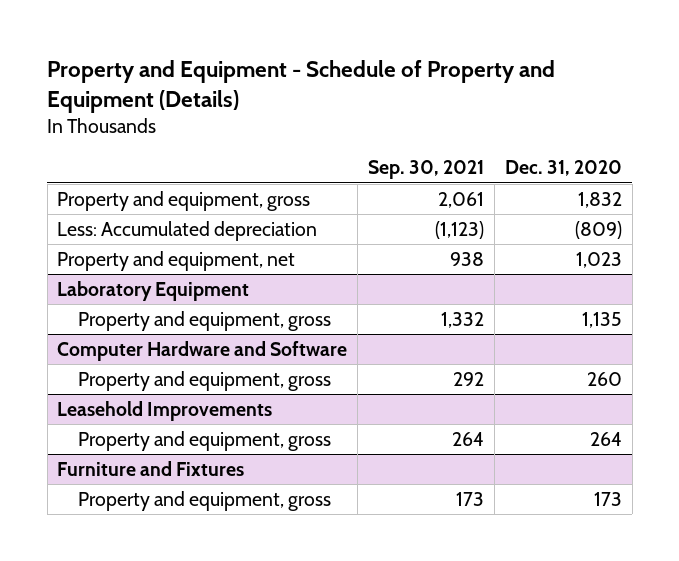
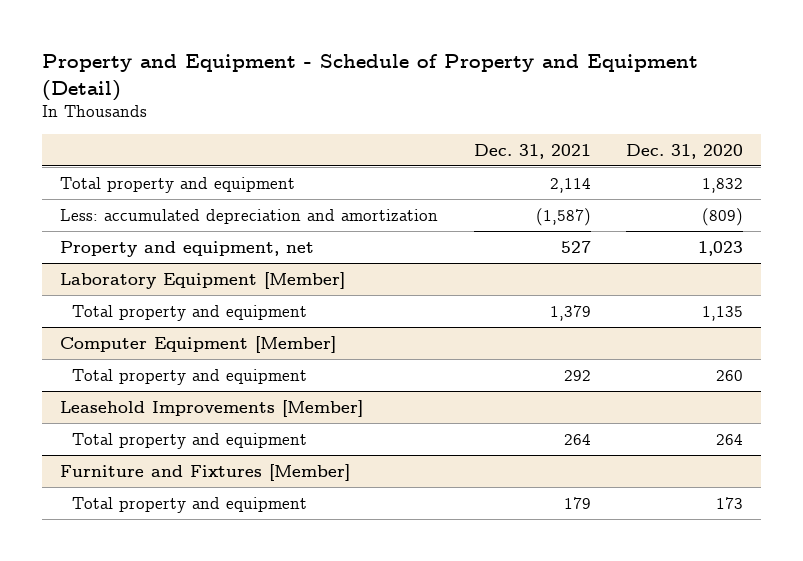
- Property and Equipment - Schedule of Property and Equipment (Details)
+ Property and Equipment - Schedule of Property and Equipment (Detail)
- | Sep. 30, 2021 | Dec. 31, 2020
+ | Dec. 31, 2021 | Dec. 31, 2020
- Property and equipment, gross | 2,061 | 1,832
- Less: Accumulated depreciation | (1,123) | (809)
+ Total property and equipment | 2,114 | 1,832
+ Less: accumulated depreciation and amortization | (1,587) | (809)
- Laboratory Equipment
- Property and equipment, gross | 1,332 | 1,135
- Computer Hardware and Software
- Property and equipment, gross | 292 | 260
- Leasehold Improvements
- Property and equipment, gross | 264 | 264
- Furniture and Fixtures
- Property and equipment, gross | 173 | 173
+ Laboratory Equipment [Member]
+ Total property and equipment | 1,379 | 1,135
+ Computer Equipment [Member]
+ Total property and equipment | 292 | 260
+ Leasehold Improvements [Member]
+ Total property and equipment | 264 | 264
+ Furniture and Fixtures [Member]
+ Total property and equipment | 179 | 173

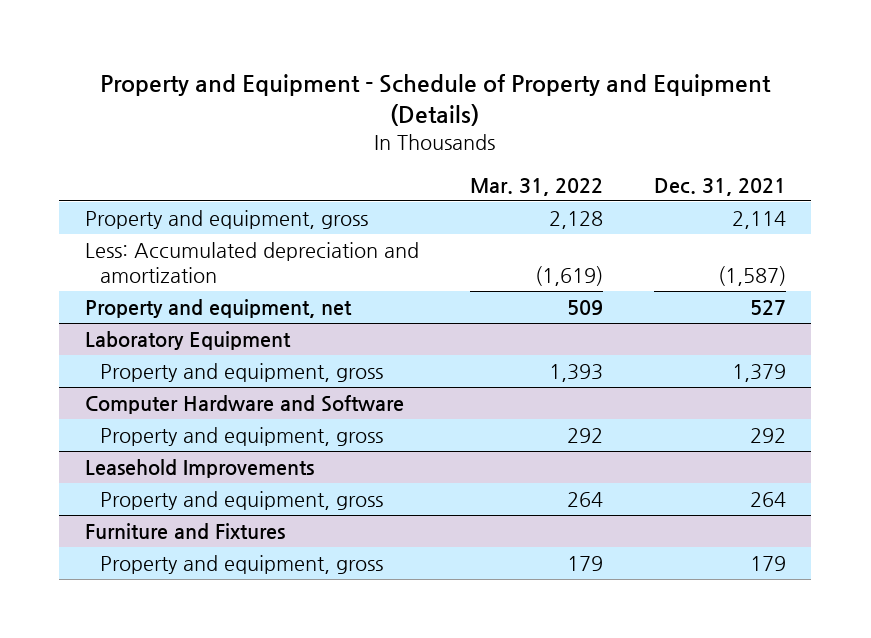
- Property and Equipment - Schedule of Property and Equipment (Detail)
+ Property and Equipment - Schedule of Property and Equipment (Details)
- | Dec. 31, 2021 | Dec. 31, 2020
+ | Mar. 31, 2022 | Dec. 31, 2021
- Total property and equipment | 2,114 | 1,832
- Less: accumulated depreciation and amortization | (1,587) | (809)
+ Property and equipment, gross | 2,128 | 2,114
+ Less: Accumulated depreciation and amortization | (1,619) | (1,587)
- Laboratory Equipment [Member]
- Total property and equipment | 1,379 | 1,135
- Computer Equipment [Member]
- Total property and equipment | 292 | 260
- Leasehold Improvements [Member]
- Total property and equipment | 264 | 264
- Furniture and Fixtures [Member]
- Total property and equipment | 179 | 173
+ Laboratory Equipment
+ Property and equipment, gross | 1,393 | 1,379
+ Computer Hardware and Software
+ Property and equipment, gross | 292 | 292
+ Leasehold Improvements
+ Property and equipment, gross | 264 | 264
+ Furniture and Fixtures
+ Property and equipment, gross | 179 | 179

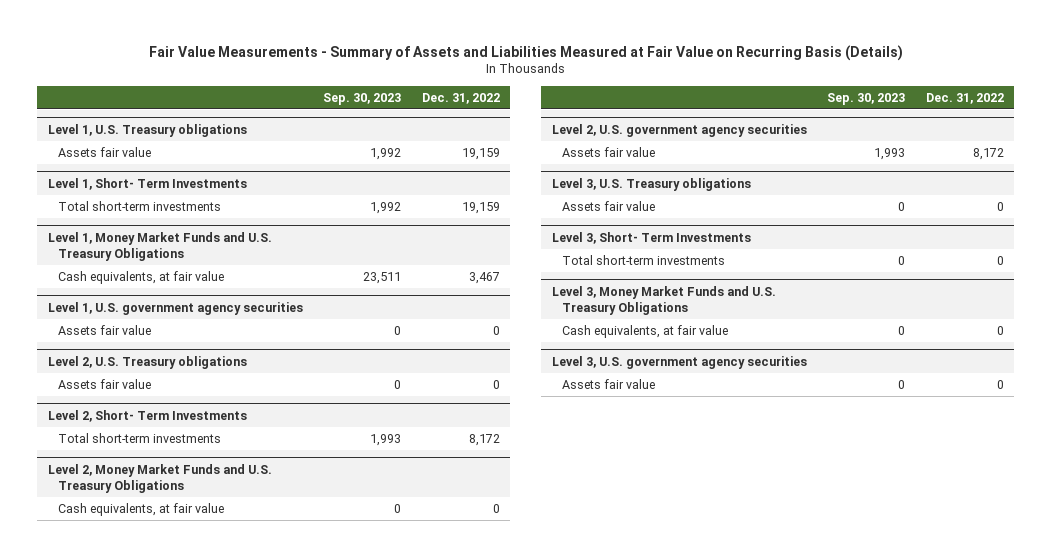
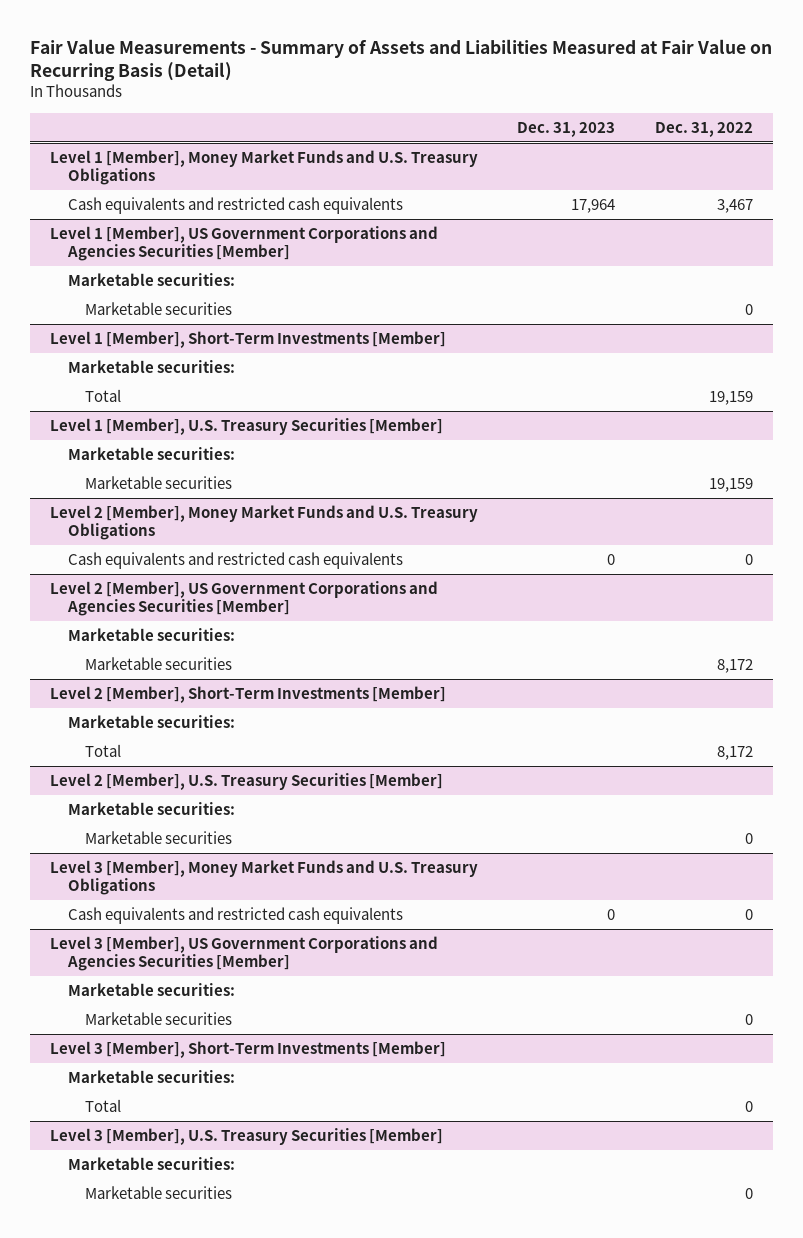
- Fair Value Measurements - Summary of Assets and Liabilities Measured at Fair Value on Recurring Basis (Details)
+ Fair Value Measurements - Summary of Assets and Liabilities Measured at Fair Value on Recurring Basis (Detail)
- | Sep. 30, 2023 | Dec. 31, 2022
+ | Dec. 31, 2023 | Dec. 31, 2022
- Level 1, U.S. Treasury obligations
- Assets fair value | 1,992 | 19,159
- Level 1, Short- Term Investments
- Total short-term investments | 1,992 | 19,159
- Level 1, Money Market Funds and U.S. Treasury Obligations
- Cash equivalents, at fair value | 23,511 | 3,467
- Level 1, U.S. government agency securities
- Assets fair value | 0 | 0
- Level 2, U.S. Treasury obligations
- Assets fair value | 0 | 0
- Level 2, Short- Term Investments
- Total short-term investments | 1,993 | 8,172
- Level 2, Money Market Funds and U.S. Treasury Obligations
- Cash equivalents, at fair value | 0 | 0
- Level 2, U.S. government agency securities
- Assets fair value | 1,993 | 8,172
- Level 3, U.S. Treasury obligations
- Assets fair value | 0 | 0
- Level 3, Short- Term Investments
- Total short-term investments | 0 | 0
- Level 3, Money Market Funds and U.S. Treasury Obligations
- Cash equivalents, at fair value | 0 | 0
- Level 3, U.S. government agency securities
- Assets fair value | 0 | 0
+ Level 1 [Member], Money Market Funds and U.S. Treasury Obligations
+ Cash equivalents and restricted cash equivalents | 17,964 | 3,467
+ Level 1 [Member], US Government Corporations and Agencies Securities [Member]
+ Marketable securities:
+ Marketable securities | | 0
+ Level 1 [Member], Short-Term Investments [Member]
+ Marketable securities:
+ Total | | 19,159
+ Level 1 [Member], U.S. Treasury Securities [Member]
+ Marketable securities:
+ Marketable securities | | 19,159
+ Level 2 [Member], Money Market Funds and U.S. Treasury Obligations
+ Cash equivalents and restricted cash equivalents | 0 | 0
+ Level 2 [Member], US Government Corporations and Agencies Securities [Member]
+ Marketable securities:
+ Marketable securities | | 8,172
+ Level 2 [Member], Short-Term Investments [Member]
+ Marketable securities:
+ Total | | 8,172
+ Level 2 [Member], U.S. Treasury Securities [Member]
+ Marketable securities:
+ Marketable securities | | 0
+ Level 3 [Member], Money Market Funds and U.S. Treasury Obligations
+ Cash equivalents and restricted cash equivalents | 0 | 0
+ Level 3 [Member], US Government Corporations and Agencies Securities [Member]
+ Marketable securities:
+ Marketable securities | | 0
+ Level 3 [Member], Short-Term Investments [Member]
+ Marketable securities:
+ Total | | 0
+ Level 3 [Member], U.S. Treasury Securities [Member]
+ Marketable securities:
+ Marketable securities | | 0

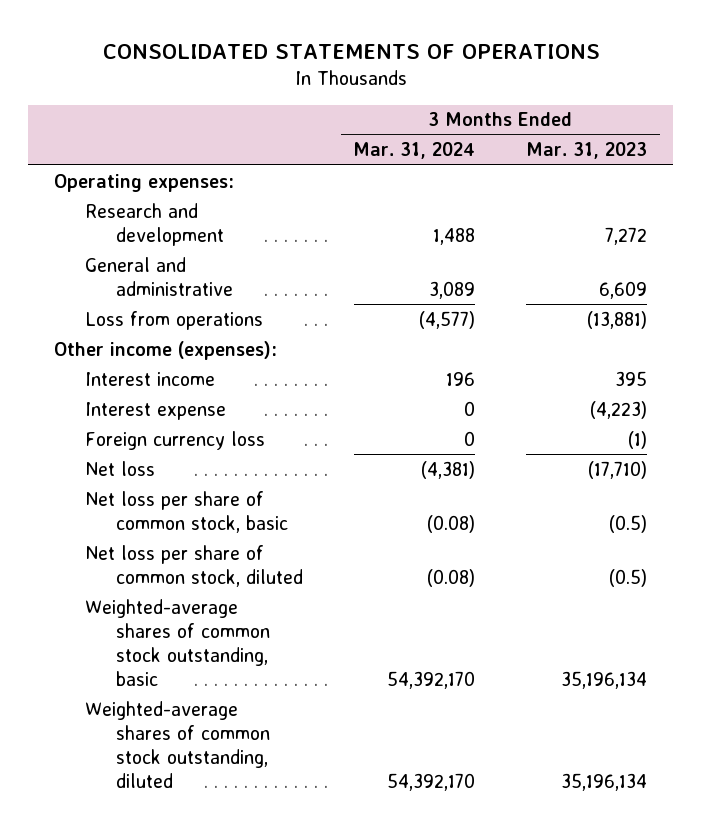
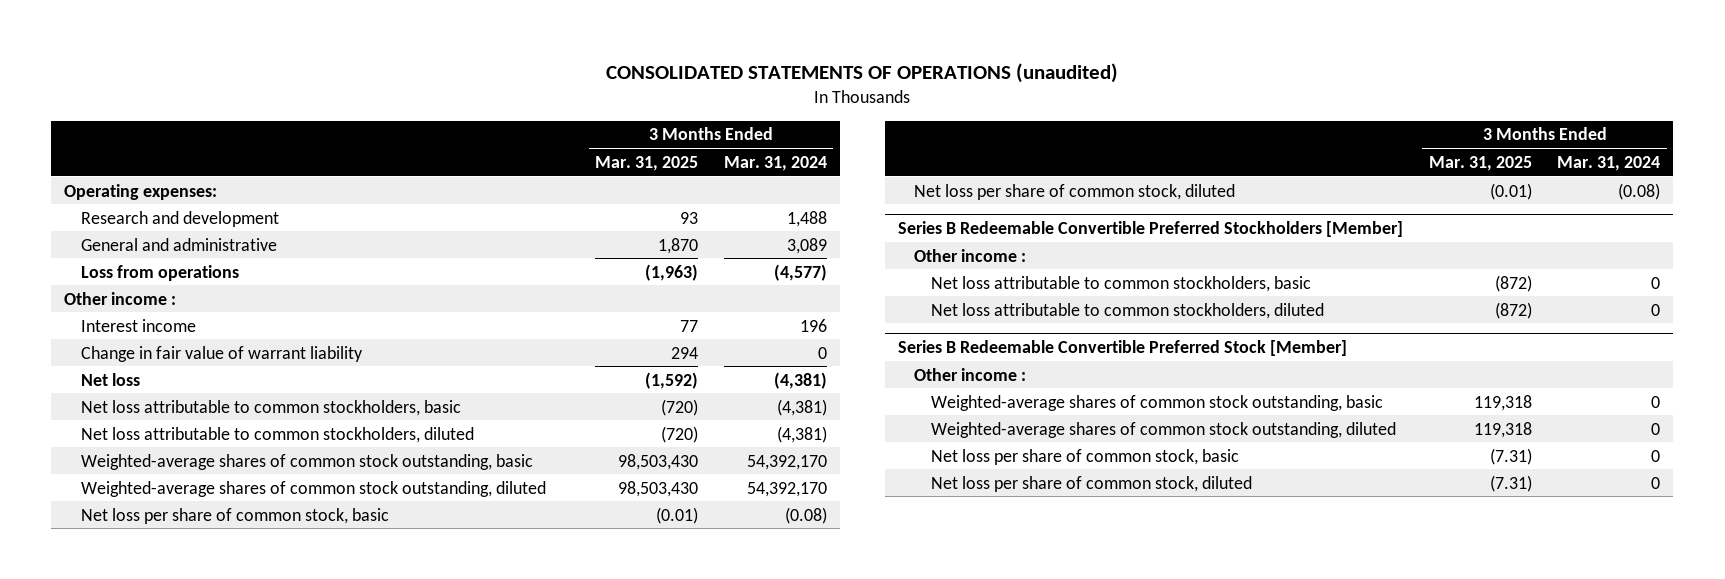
- CONSOLIDATED STATEMENTS OF OPERATIONS
+ CONSOLIDATED STATEMENTS OF OPERATIONS (unaudited)
- | 3 Months Ended Mar. 31, 2024 | 3 Months Ended Mar. 31, 2023
+ | 3 Months Ended Mar. 31, 2025 | 3 Months Ended Mar. 31, 2024
- Other income (expenses):
+ Other income :
- Interest expense | 0 | (4,223)
- Foreign currency loss | 0 | (1)
+ Change in fair value of warrant liability | 294 | 0
+ Net loss attributable to common stockholders, basic | (720) | (4,381)
+ Net loss attributable to common stockholders, diluted | (720) | (4,381)
moved down: Net loss per share of common stock, basic | (0.01) | (0.08)
moved down: Net loss per share of common stock, diluted | (0.01) | (0.08)
+ Series B Redeemable Convertible Preferred Stockholders [Member]
+ Other income :
+ Net loss attributable to common stockholders, basic | (872) | 0
+ Net loss attributable to common stockholders, diluted | (872) | 0
+ Series B Redeemable Convertible Preferred Stock [Member]
+ Other income :
+ Weighted-average shares of common stock outstanding, basic | 119,318 | 0
+ Weighted-average shares of common stock outstanding, diluted | 119,318 | 0
+ Net loss per share of common stock, basic | (7.31) | 0
+ Net loss per share of common stock, diluted | (7.31) | 0

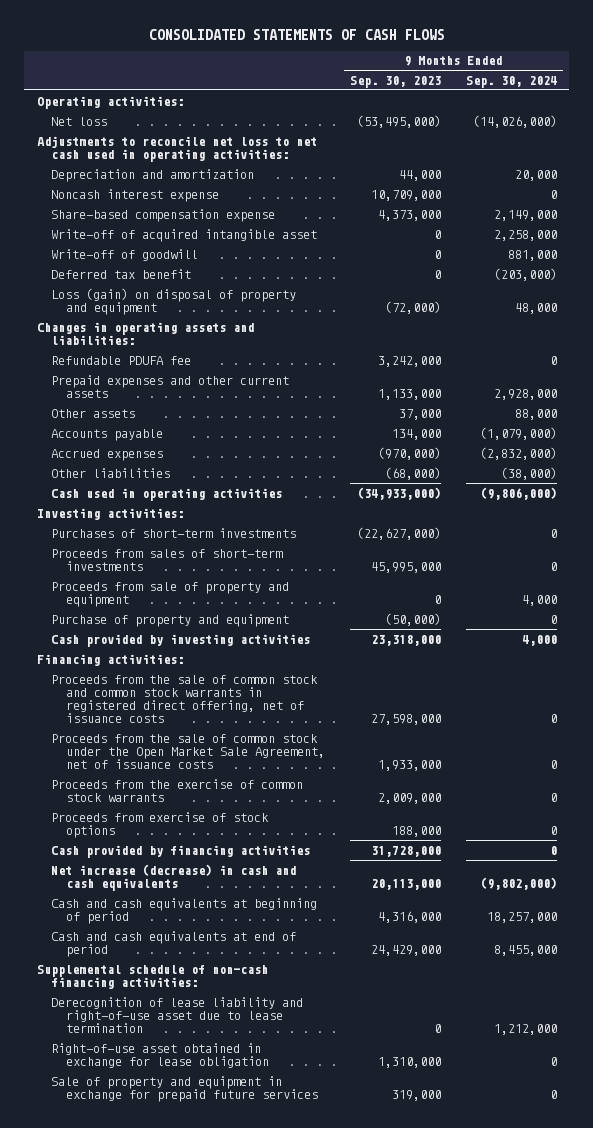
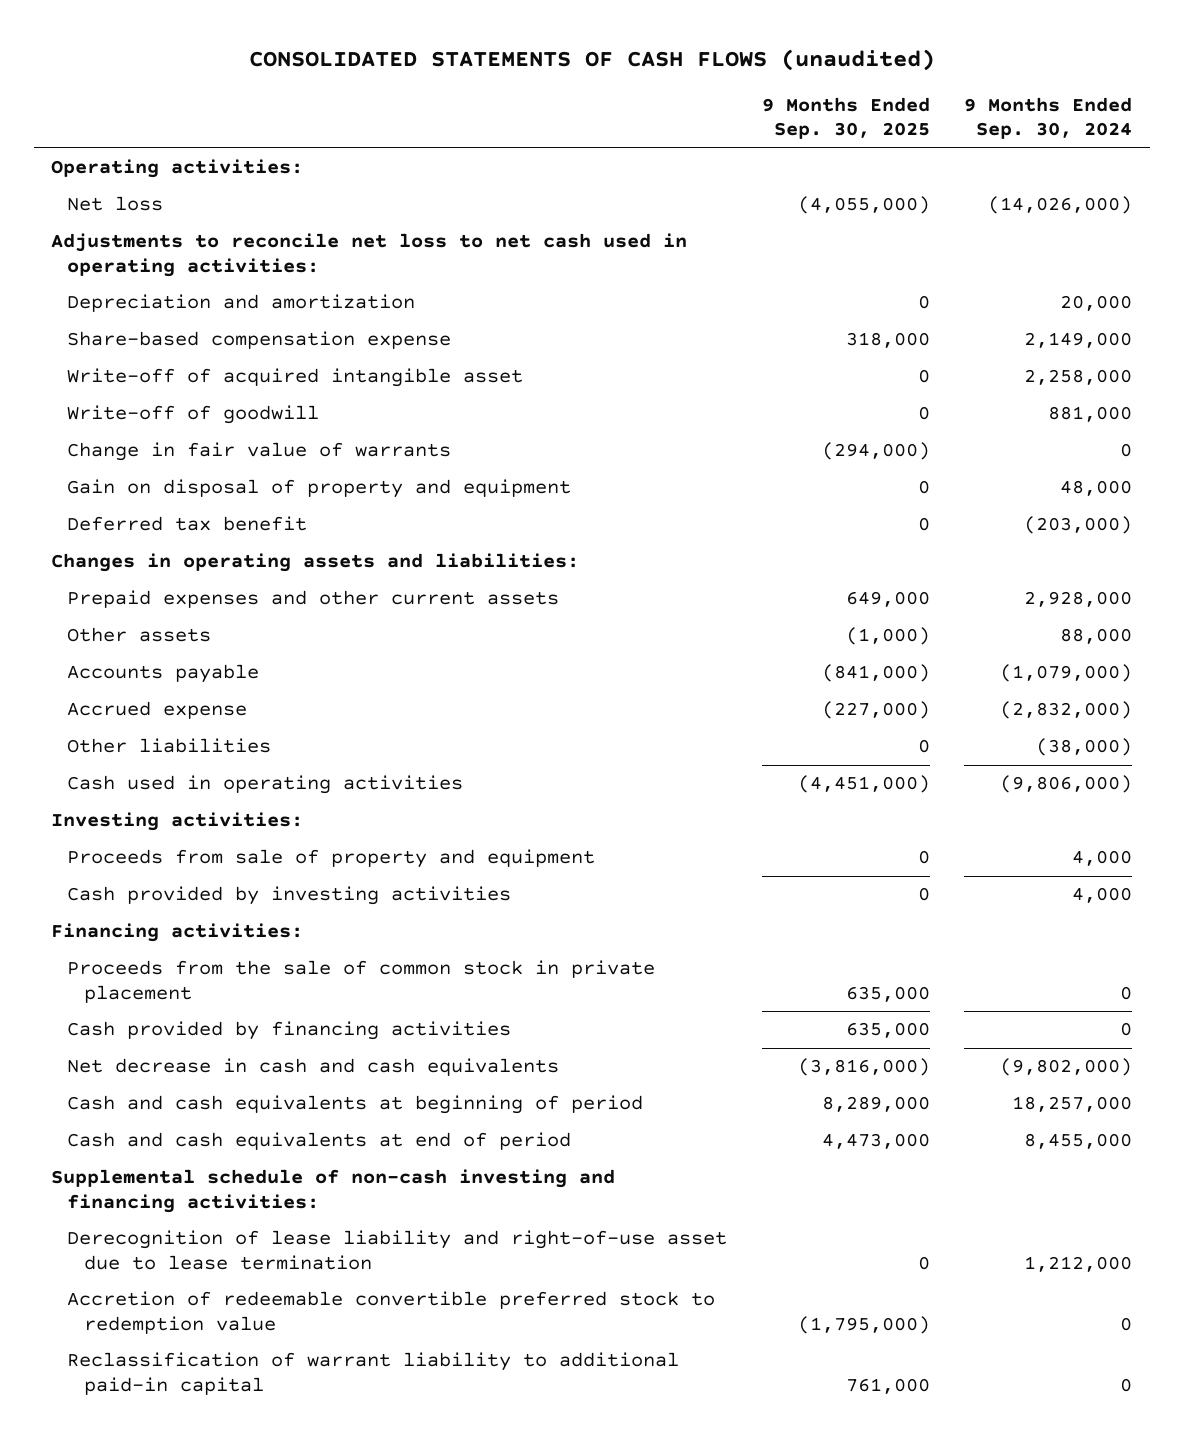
- CONSOLIDATED STATEMENTS OF CASH FLOWS
+ CONSOLIDATED STATEMENTS OF CASH FLOWS (unaudited)
- | 9 Months Ended Sep. 30, 2023 | 9 Months Ended Sep. 30, 2024
+ | 9 Months Ended Sep. 30, 2025 | 9 Months Ended Sep. 30, 2024
- Noncash interest expense | 10,709,000 | 0
+ Change in fair value of warrants | (294,000) | 0
+ Gain on disposal of property and equipment | 0 | 48,000
- Loss (gain) on disposal of property and equipment | (72,000) | 48,000
- Refundable PDUFA fee | 3,242,000 | 0
- Accrued expenses | (970,000) | (2,832,000)
+ Accrued expense | (227,000) | (2,832,000)
- Purchases of short-term investments | (22,627,000) | 0
- Proceeds from sales of short-term investments | 45,995,000 | 0
- Purchase of property and equipment | (50,000) | 0
- Proceeds from the sale of common stock and common stock warrants in registered direct offering, net of issuance costs | 27,598,000 | 0
- Proceeds from the sale of common stock under the Open Market Sale Agreement, net of issuance costs | 1,933,000 | 0
- Proceeds from the exercise of common stock warrants | 2,009,000 | 0
- Proceeds from exercise of stock options | 188,000 | 0
+ Proceeds from the sale of common stock in private placement | 635,000 | 0
- Net increase (decrease) in cash and cash equivalents | 20,113,000 | (9,802,000)
+ Net decrease in cash and cash equivalents | (3,816,000) | (9,802,000)
- Supplemental schedule of non-cash financing activities:
+ Supplemental schedule of non-cash investing and financing activities:
- Right-of-use asset obtained in exchange for lease obligation | 1,310,000 | 0
- Sale of property and equipment in exchange for prepaid future services | 319,000 | 0
+ Accretion of redeemable convertible preferred stock to redemption value | (1,795,000) | 0
+ Reclassification of warrant liability to additional paid-in capital | 761,000 | 0

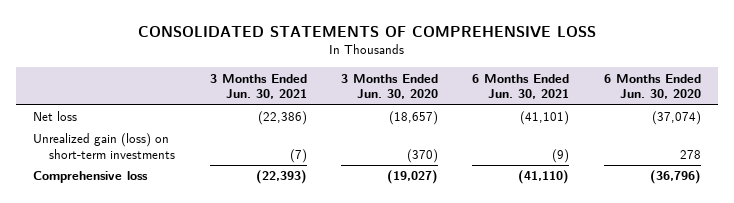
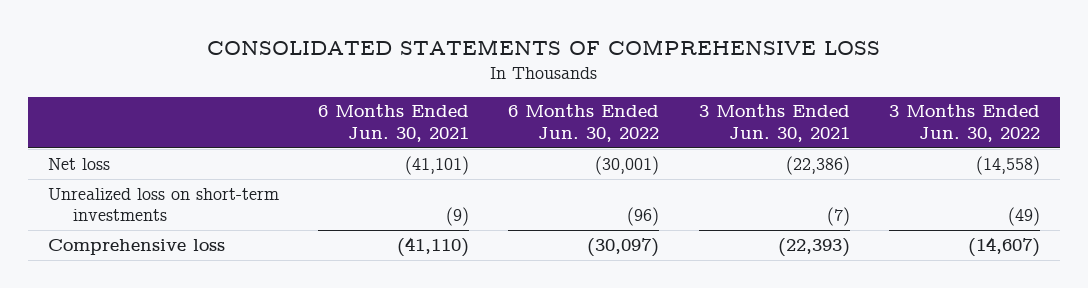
- | 3 Months Ended Jun. 30, 2021 | 3 Months Ended Jun. 30, 2020 | 6 Months Ended Jun. 30, 2021 | 6 Months Ended Jun. 30, 2020
+ | 6 Months Ended Jun. 30, 2021 | 6 Months Ended Jun. 30, 2022 | 3 Months Ended Jun. 30, 2021 | 3 Months Ended Jun. 30, 2022
- Unrealized gain (loss) on short-term investments | (7) | (370) | (9) | 278
+ Unrealized loss on short-term investments | (9) | (96) | (7) | (49)

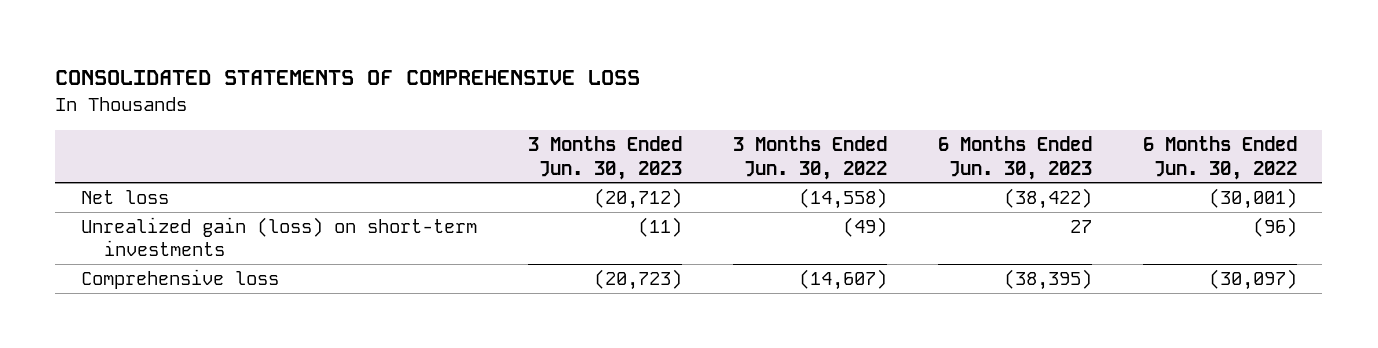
- | 6 Months Ended Jun. 30, 2021 | 6 Months Ended Jun. 30, 2022 | 3 Months Ended Jun. 30, 2021 | 3 Months Ended Jun. 30, 2022
+ | 3 Months Ended Jun. 30, 2023 | 3 Months Ended Jun. 30, 2022 | 6 Months Ended Jun. 30, 2023 | 6 Months Ended Jun. 30, 2022
- Unrealized loss on short-term investments | (9) | (96) | (7) | (49)
+ Unrealized gain (loss) on short-term investments | (11) | (49) | 27 | (96)

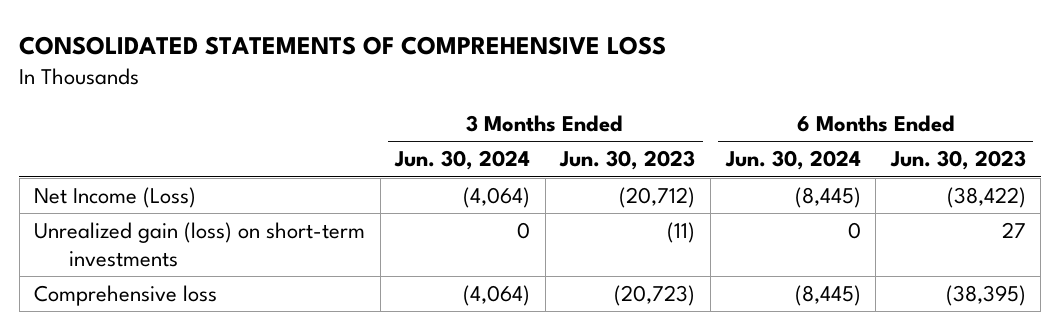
- | 3 Months Ended Jun. 30, 2023 | 3 Months Ended Jun. 30, 2022 | 6 Months Ended Jun. 30, 2023 | 6 Months Ended Jun. 30, 2022
+ | 3 Months Ended Jun. 30, 2024 | 3 Months Ended Jun. 30, 2023 | 6 Months Ended Jun. 30, 2024 | 6 Months Ended Jun. 30, 2023
- Net loss | (20,712) | (14,558) | (38,422) | (30,001)
+ Net Income (Loss) | (4,064) | (20,712) | (8,445) | (38,422)

